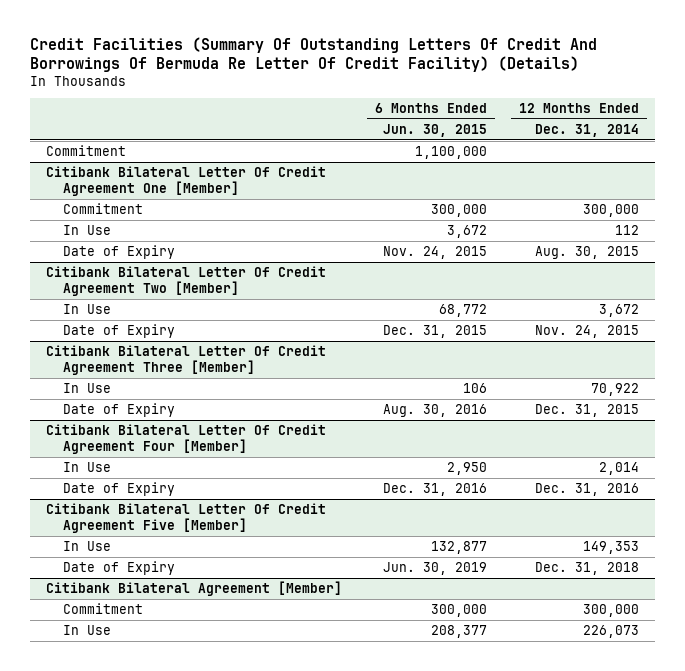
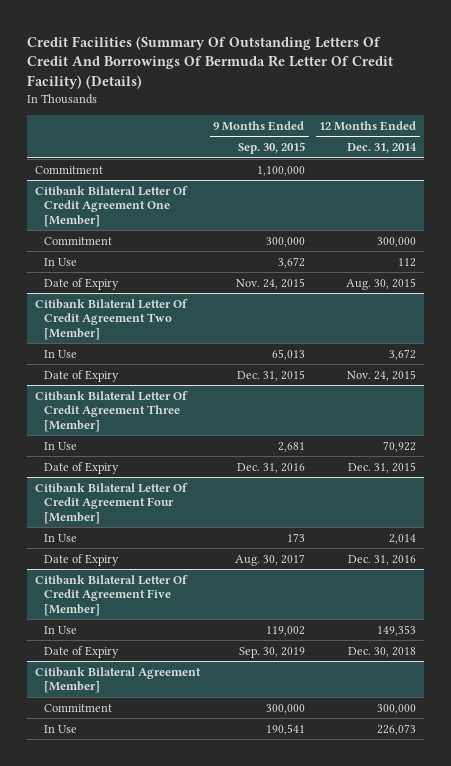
- | 6 Months Ended Jun. 30, 2015 | 12 Months Ended Dec. 31, 2014
+ | 9 Months Ended Sep. 30, 2015 | 12 Months Ended Dec. 31, 2014
@ Citibank Bilateral Letter Of Credit Agreement Five [Member]
- Date of Expiry | Jun. 30, 2019 | Dec. 31, 2018
+ Date of Expiry | Sep. 30, 2019 | Dec. 30, 2018

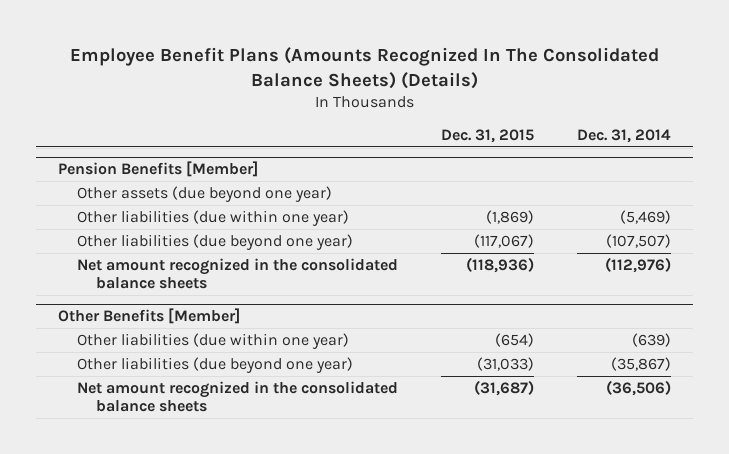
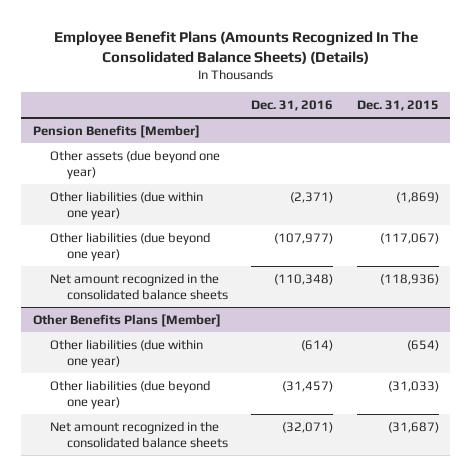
- | Dec. 31, 2015 | Dec. 31, 2014
+ | Dec. 31, 2016 | Dec. 31, 2015
- Other Benefits [Member]
+ Other Benefits Plans [Member]

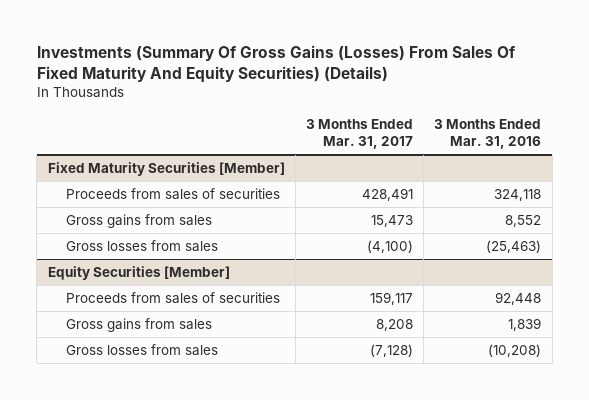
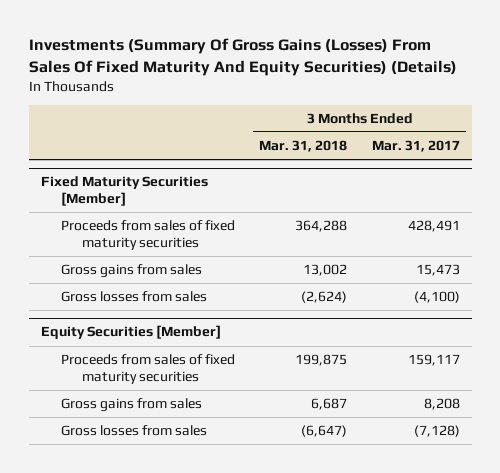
- | 3 Months Ended Mar. 31, 2017 | 3 Months Ended Mar. 31, 2016
+ | 3 Months Ended Mar. 31, 2018 | 3 Months Ended Mar. 31, 2017
@ Fixed Maturity Securities [Member]
- Proceeds from sales of securities | 428,491 | 324,118
+ Proceeds from sales of fixed maturity securities | 364,288 | 428,491
@ Equity Securities [Member]
- Proceeds from sales of securities | 159,117 | 92,448
+ Proceeds from sales of fixed maturity securities | 199,875 | 159,117

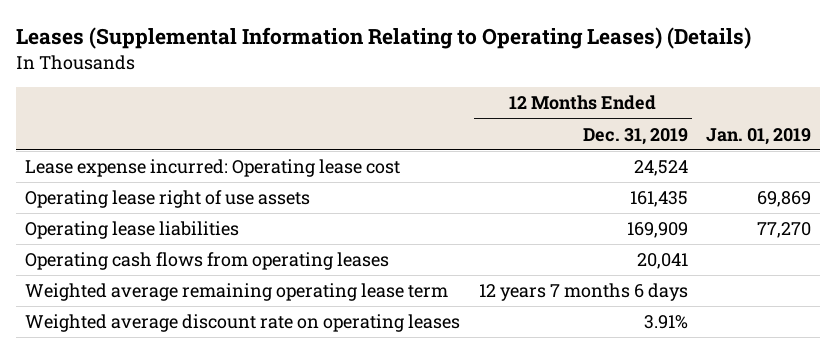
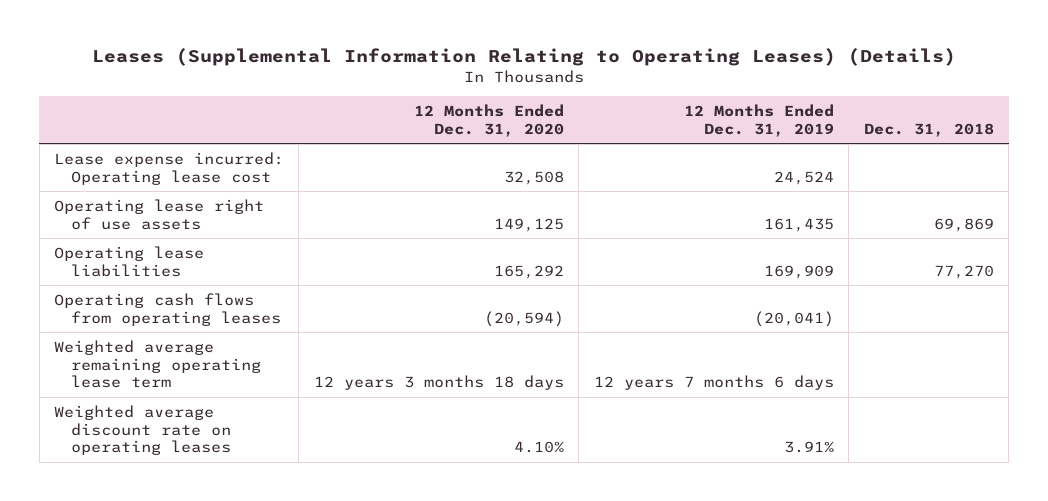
- | 12 Months Ended Dec. 31, 2019 | Jan. 01, 2019
+ | 12 Months Ended Dec. 31, 2020 | 12 Months Ended Dec. 31, 2019 | Dec. 31, 2018
- Operating cash flows from operating leases | 20,041 |
+ Operating cash flows from operating leases | (20,594) | (20,041) |

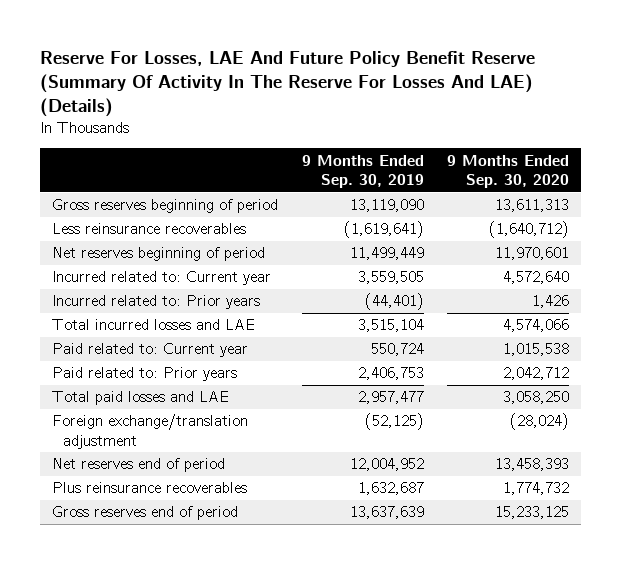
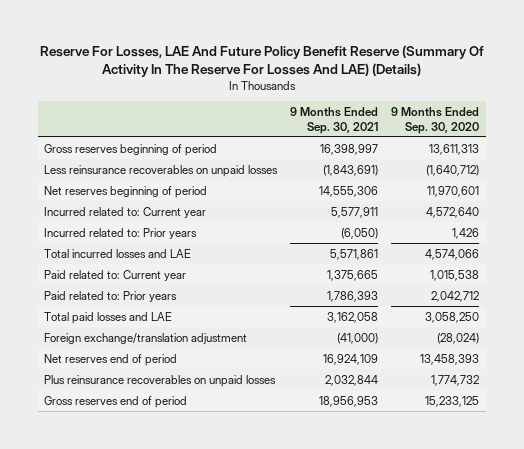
- | 9 Months Ended Sep. 30, 2019 | 9 Months Ended Sep. 30, 2020
+ | 9 Months Ended Sep. 30, 2021 | 9 Months Ended Sep. 30, 2020
- Less reinsurance recoverables | (1,619,641) | (1,640,712)
+ Less reinsurance recoverables on unpaid losses | (1,843,691) | (1,640,712)
- Plus reinsurance recoverables | 1,632,687 | 1,774,732
+ Plus reinsurance recoverables on unpaid losses | 2,032,844 | 1,774,732

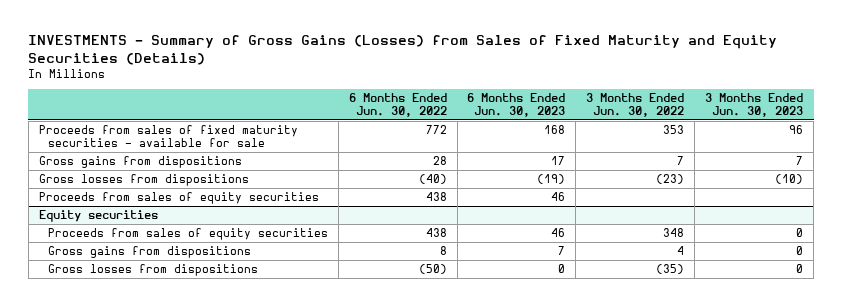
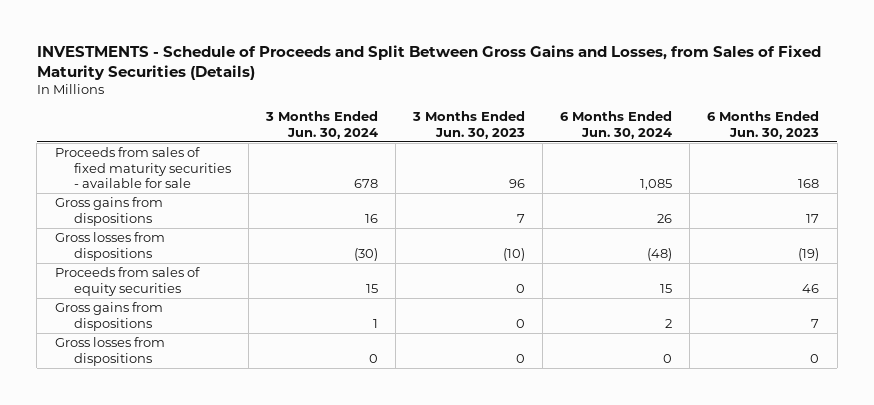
- INVESTMENTS - Summary of Gross Gains (Losses) from Sales of Fixed Maturity and Equity Securities (Details)
+ INVESTMENTS - Schedule of Proceeds and Split Between Gross Gains and Losses, from Sales of Fixed Maturity Securities (Details)
- | 6 Months Ended Jun. 30, 2022 | 6 Months Ended Jun. 30, 2023 | 3 Months Ended Jun. 30, 2022 | 3 Months Ended Jun. 30, 2023
+ | 3 Months Ended Jun. 30, 2024 | 3 Months Ended Jun. 30, 2023 | 6 Months Ended Jun. 30, 2024 | 6 Months Ended Jun. 30, 2023
- Proceeds from sales of equity securities | 438 | 46 | |
- Equity securities

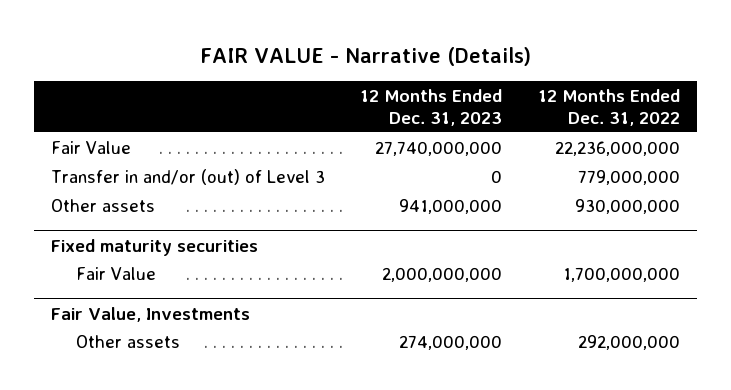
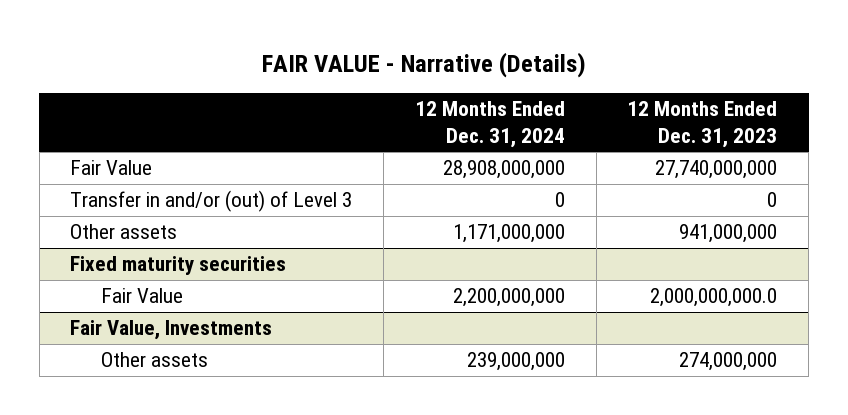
- | 12 Months Ended Dec. 31, 2023 | 12 Months Ended Dec. 31, 2022
+ | 12 Months Ended Dec. 31, 2024 | 12 Months Ended Dec. 31, 2023
@ Fixed maturity securities
- Fair Value | 2,000,000,000 | 1,700,000,000
+ Fair Value | 2,200,000,000 | 2,000,000,000.0

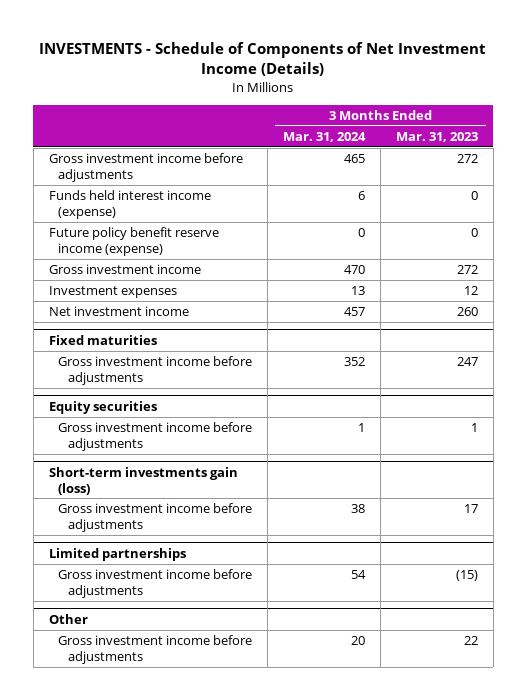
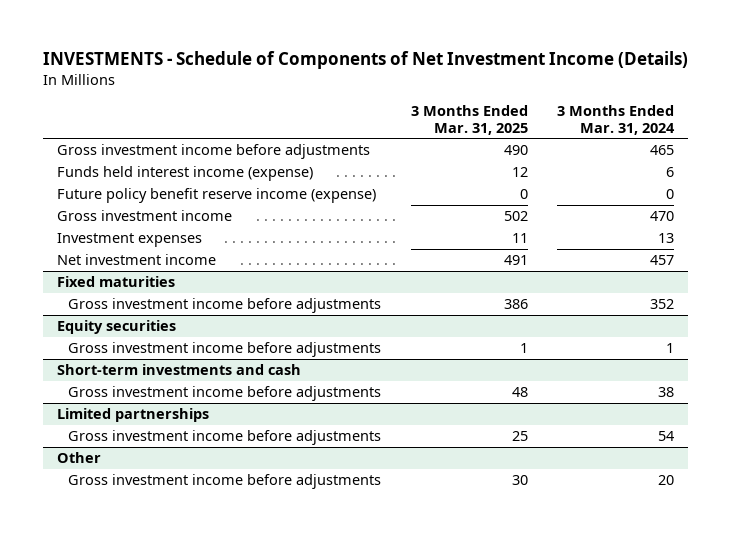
- | 3 Months Ended Mar. 31, 2024 | 3 Months Ended Mar. 31, 2023
+ | 3 Months Ended Mar. 31, 2025 | 3 Months Ended Mar. 31, 2024
- Short-term investments gain (loss)
+ Short-term investments and cash

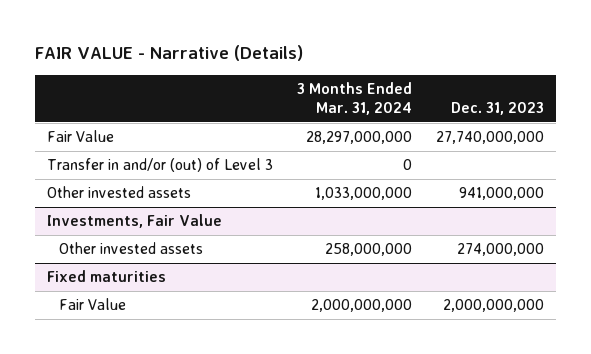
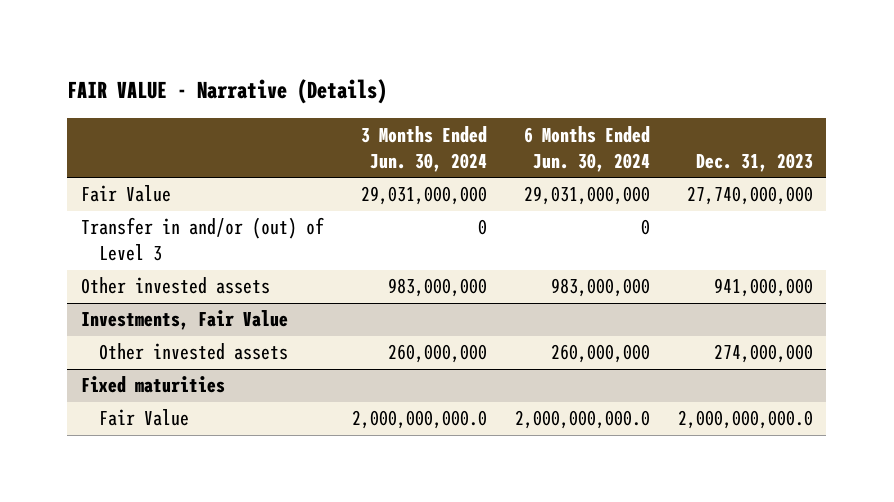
- | 3 Months Ended Mar. 31, 2024 | Dec. 31, 2023
+ | 3 Months Ended Jun. 30, 2024 | 6 Months Ended Jun. 30, 2024 | Dec. 31, 2023
@ Fixed maturities
- Fair Value | 2,000,000,000 | 2,000,000,000
+ Fair Value | 2,000,000,000.0 | 2,000,000,000.0 | 2,000,000,000.0

